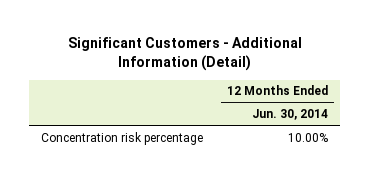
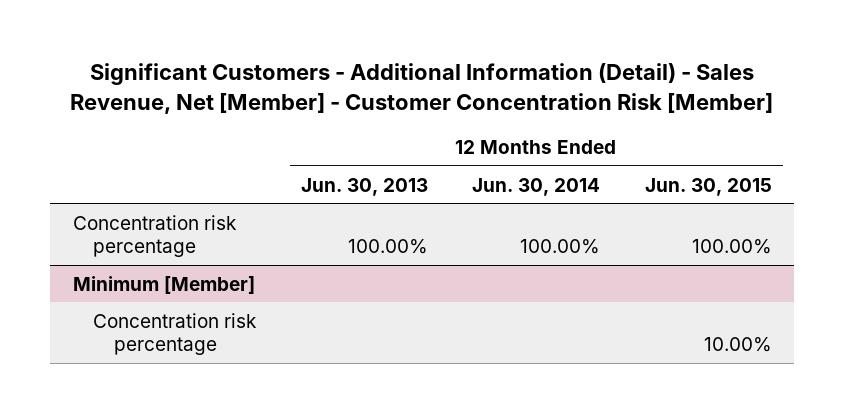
- Significant Customers - Additional Information (Detail)
+ Significant Customers - Additional Information (Detail) - Sales Revenue, Net [Member] - Customer Concentration Risk [Member]
- | 12 Months Ended Jun. 30, 2014
+ | 12 Months Ended Jun. 30, 2013 | 12 Months Ended Jun. 30, 2014 | 12 Months Ended Jun. 30, 2015
- Concentration risk percentage | 10.00%
+ Concentration risk percentage | 100.00% | 100.00% | 100.00%
+ Minimum [Member]
+ Concentration risk percentage | | | 10.00%

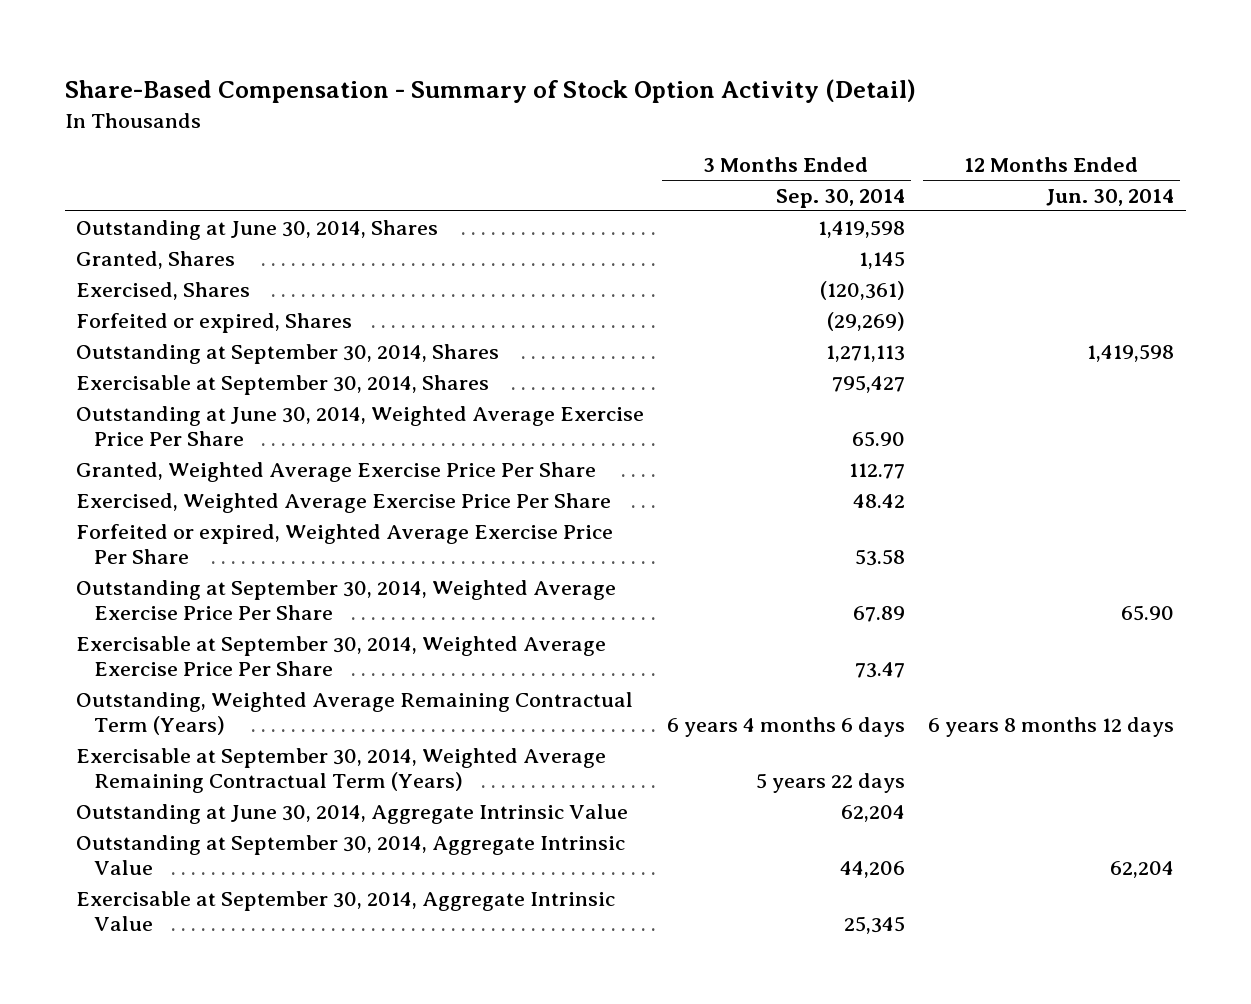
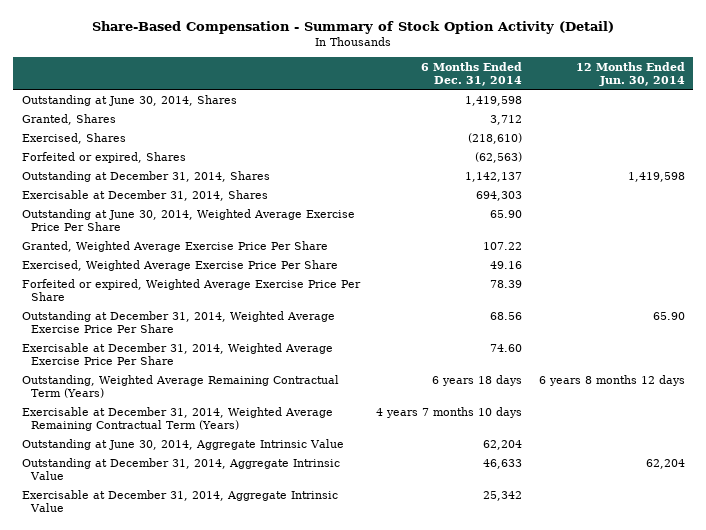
- | 3 Months Ended Sep. 30, 2014 | 12 Months Ended Jun. 30, 2014
+ | 6 Months Ended Dec. 31, 2014 | 12 Months Ended Jun. 30, 2014
- Outstanding at September 30, 2014, Shares | 1,271,113 | 1,419,598
- Exercisable at September 30, 2014, Shares | 795,427 |
+ Outstanding at December 31, 2014, Shares | 1,142,137 | 1,419,598
+ Exercisable at December 31, 2014, Shares | 694,303 |
- Outstanding at September 30, 2014, Weighted Average Exercise Price Per Share | 67.89 | 65.90
- Exercisable at September 30, 2014, Weighted Average Exercise Price Per Share | 73.47 |
+ Outstanding at December 31, 2014, Weighted Average Exercise Price Per Share | 68.56 | 65.90
+ Exercisable at December 31, 2014, Weighted Average Exercise Price Per Share | 74.60 |
- Exercisable at September 30, 2014, Weighted Average Remaining Contractual Term (Years) | 5 years 22 days |
+ Exercisable at December 31, 2014, Weighted Average Remaining Contractual Term (Years) | 4 years 7 months 10 days |
- Outstanding at September 30, 2014, Aggregate Intrinsic Value | 44,206 | 62,204
- Exercisable at September 30, 2014, Aggregate Intrinsic Value | 25,345 |
+ Outstanding at December 31, 2014, Aggregate Intrinsic Value | 46,633 | 62,204
+ Exercisable at December 31, 2014, Aggregate Intrinsic Value | 25,342 |

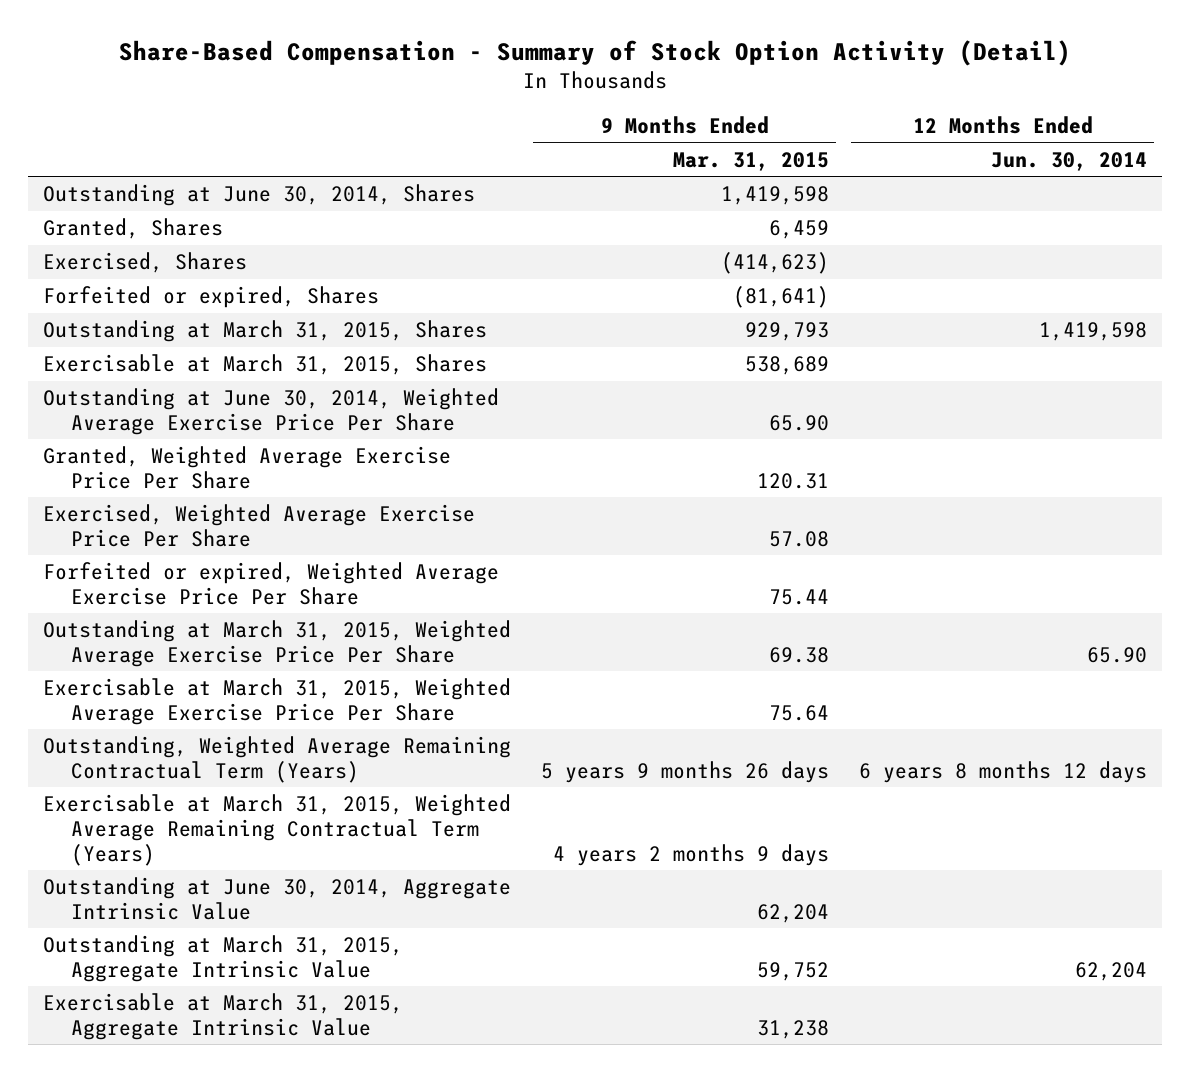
- | 6 Months Ended Dec. 31, 2014 | 12 Months Ended Jun. 30, 2014
+ | 9 Months Ended Mar. 31, 2015 | 12 Months Ended Jun. 30, 2014
- Outstanding at December 31, 2014, Shares | 1,142,137 | 1,419,598
- Exercisable at December 31, 2014, Shares | 694,303 |
+ Outstanding at March 31, 2015, Shares | 929,793 | 1,419,598
+ Exercisable at March 31, 2015, Shares | 538,689 |
- Outstanding at December 31, 2014, Weighted Average Exercise Price Per Share | 68.56 | 65.90
- Exercisable at December 31, 2014, Weighted Average Exercise Price Per Share | 74.60 |
+ Outstanding at March 31, 2015, Weighted Average Exercise Price Per Share | 69.38 | 65.90
+ Exercisable at March 31, 2015, Weighted Average Exercise Price Per Share | 75.64 |
- Exercisable at December 31, 2014, Weighted Average Remaining Contractual Term (Years) | 4 years 7 months 10 days |
+ Exercisable at March 31, 2015, Weighted Average Remaining Contractual Term (Years) | 4 years 2 months 9 days |
- Outstanding at December 31, 2014, Aggregate Intrinsic Value | 46,633 | 62,204
- Exercisable at December 31, 2014, Aggregate Intrinsic Value | 25,342 |
+ Outstanding at March 31, 2015, Aggregate Intrinsic Value | 59,752 | 62,204
+ Exercisable at March 31, 2015, Aggregate Intrinsic Value | 31,238 |

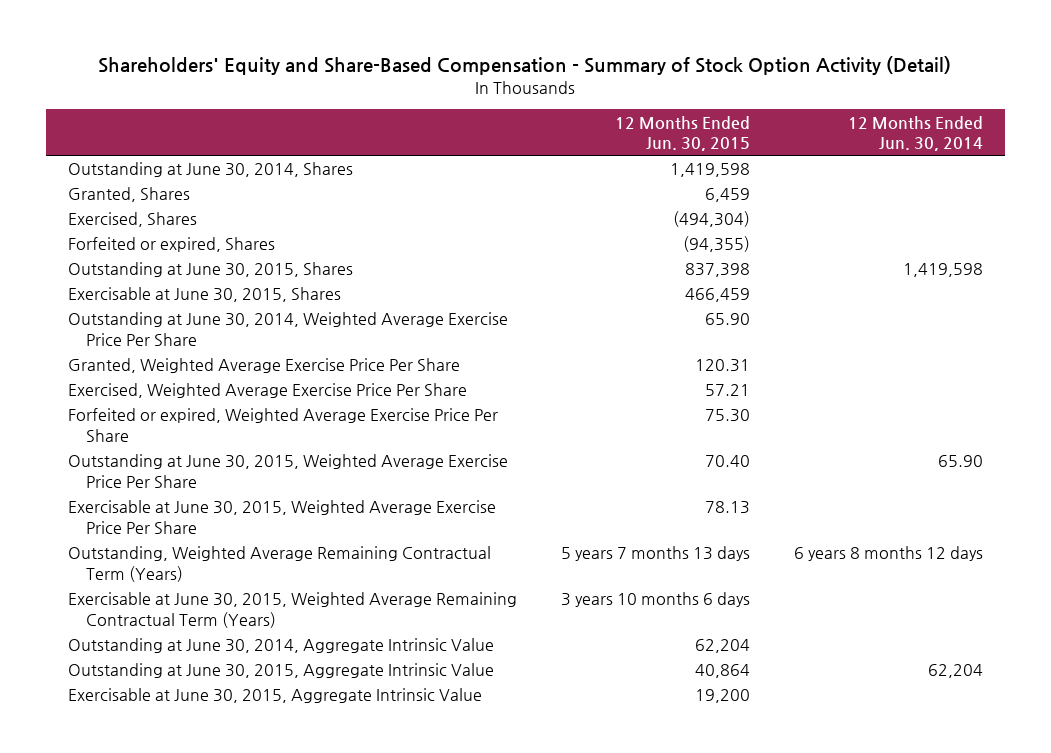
- Share-Based Compensation - Summary of Stock Option Activity (Detail)
+ Shareholders' Equity and Share-Based Compensation - Summary of Stock Option Activity (Detail)
- | 9 Months Ended Mar. 31, 2015 | 12 Months Ended Jun. 30, 2014
+ | 12 Months Ended Jun. 30, 2015 | 12 Months Ended Jun. 30, 2014
- Outstanding at March 31, 2015, Shares | 929,793 | 1,419,598
- Exercisable at March 31, 2015, Shares | 538,689 |
+ Outstanding at June 30, 2015, Shares | 837,398 | 1,419,598
+ Exercisable at June 30, 2015, Shares | 466,459 |
- Outstanding at March 31, 2015, Weighted Average Exercise Price Per Share | 69.38 | 65.90
- Exercisable at March 31, 2015, Weighted Average Exercise Price Per Share | 75.64 |
+ Outstanding at June 30, 2015, Weighted Average Exercise Price Per Share | 70.40 | 65.90
+ Exercisable at June 30, 2015, Weighted Average Exercise Price Per Share | 78.13 |
- Exercisable at March 31, 2015, Weighted Average Remaining Contractual Term (Years) | 4 years 2 months 9 days |
+ Exercisable at June 30, 2015, Weighted Average Remaining Contractual Term (Years) | 3 years 10 months 6 days |
- Outstanding at March 31, 2015, Aggregate Intrinsic Value | 59,752 | 62,204
- Exercisable at March 31, 2015, Aggregate Intrinsic Value | 31,238 |
+ Outstanding at June 30, 2015, Aggregate Intrinsic Value | 40,864 | 62,204
+ Exercisable at June 30, 2015, Aggregate Intrinsic Value | 19,200 |

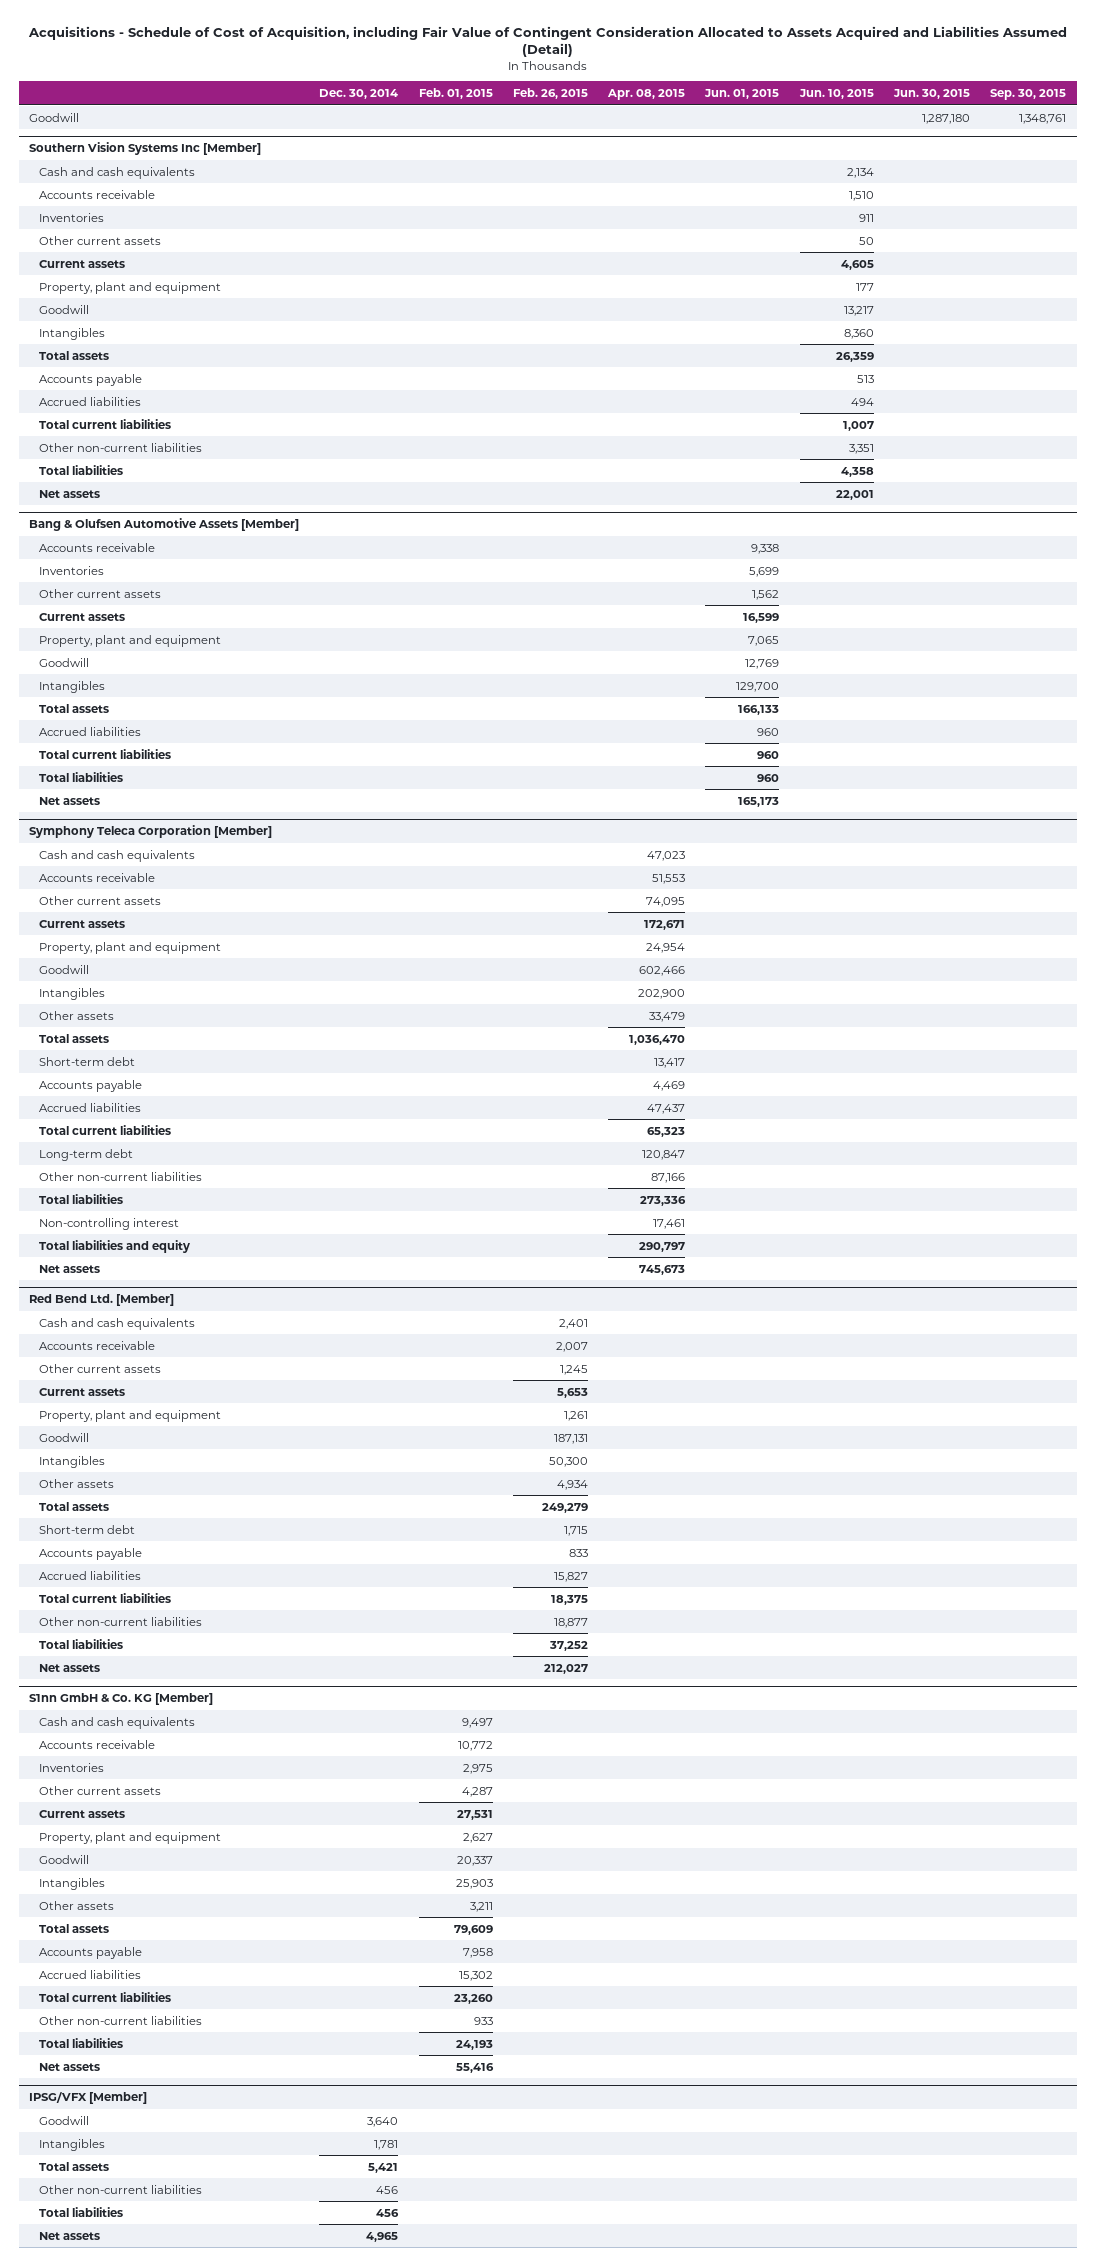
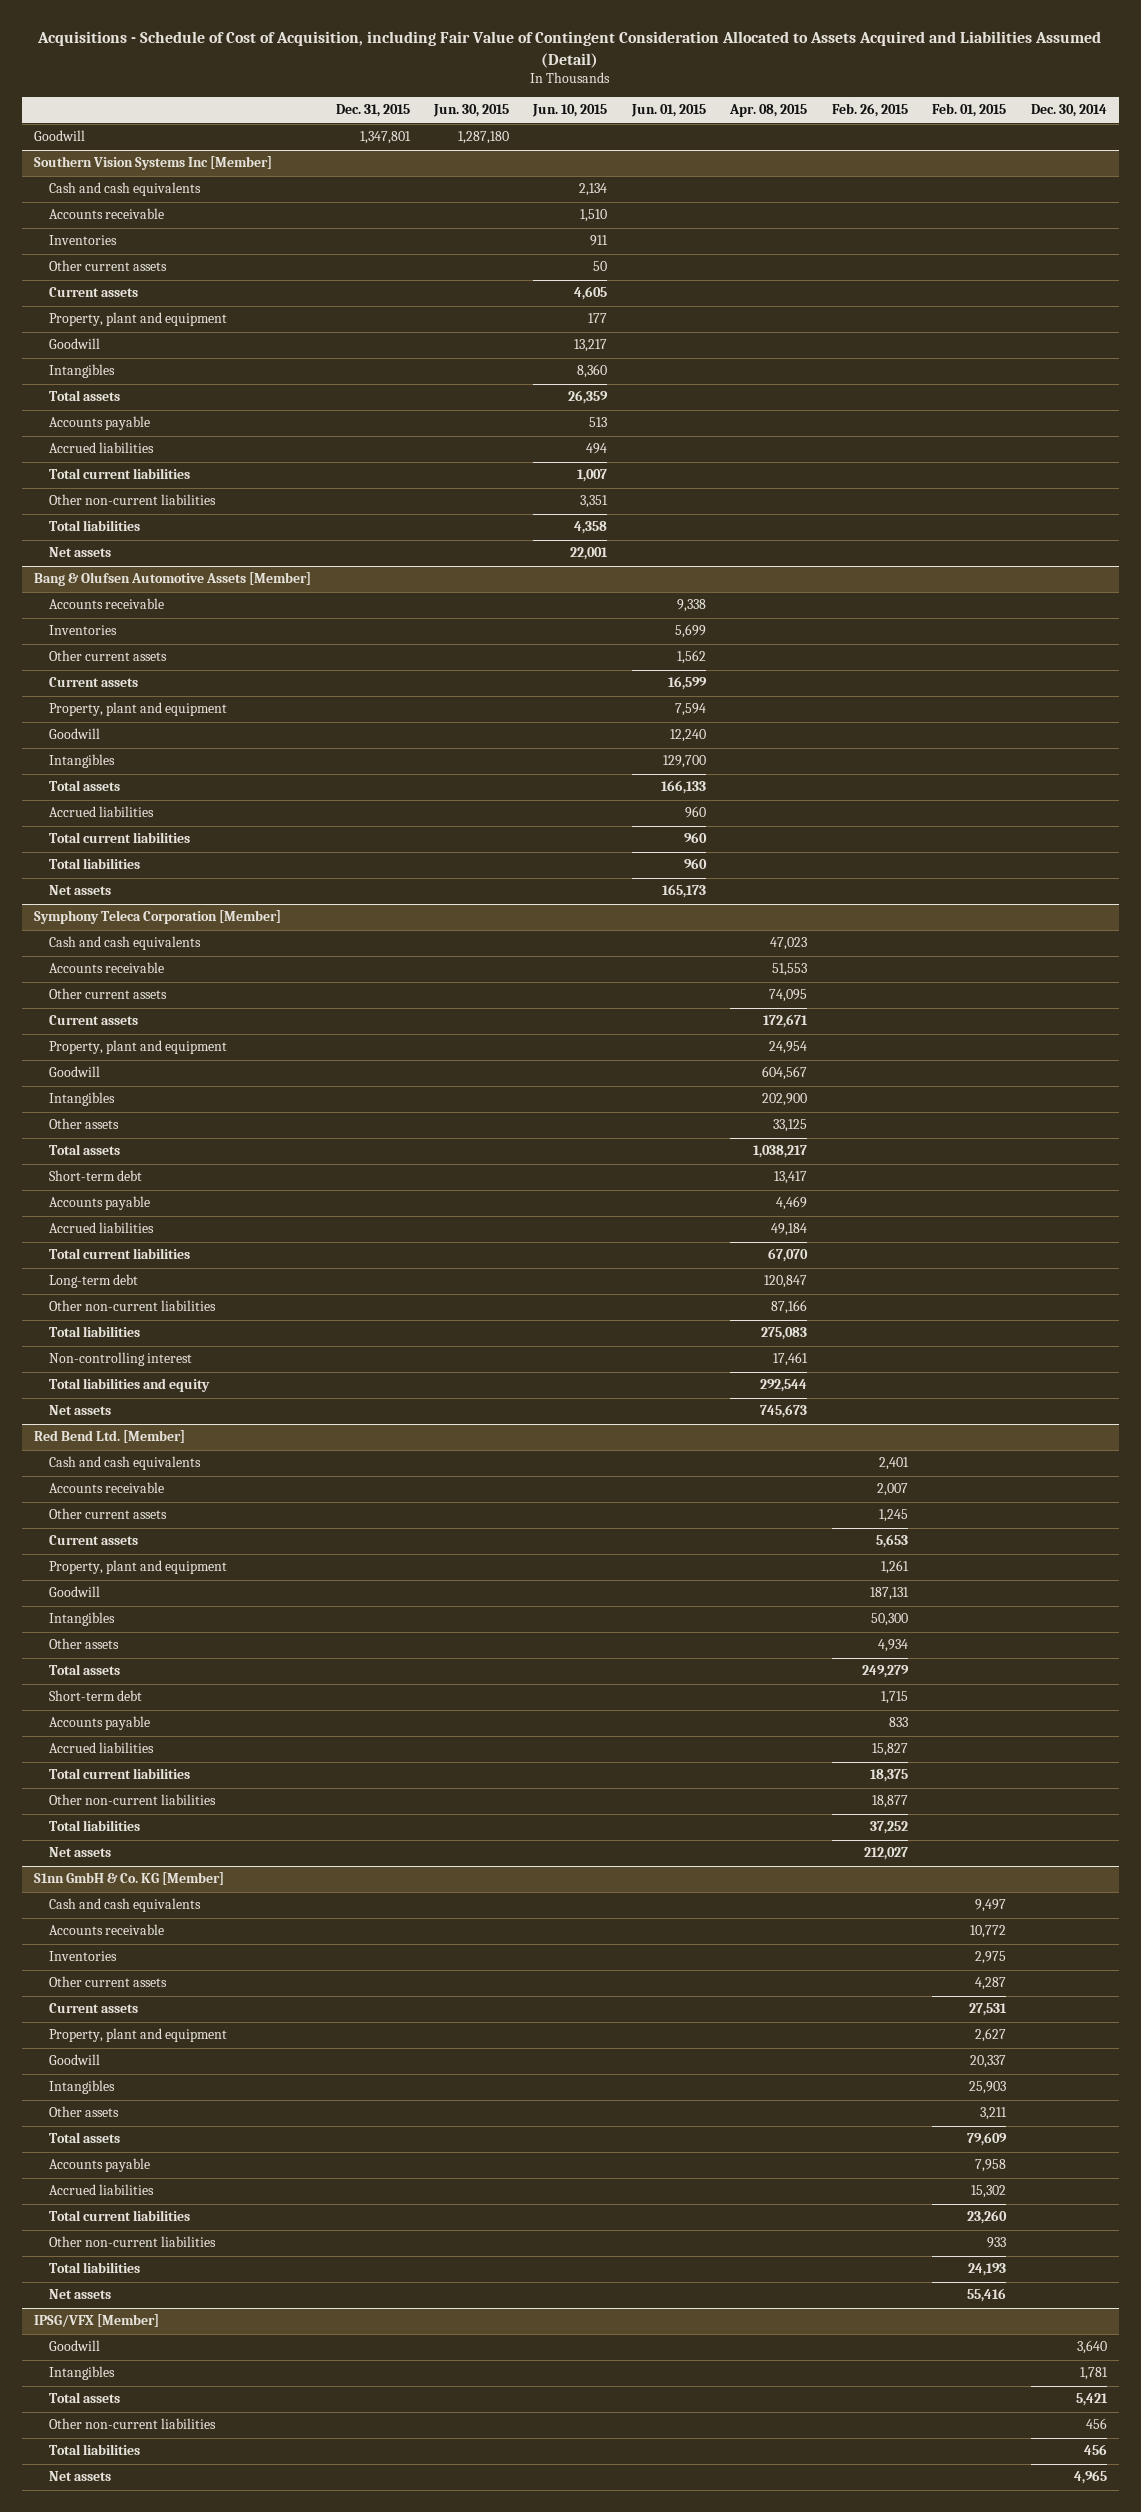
- | Dec. 30, 2014 | Feb. 01, 2015 | Feb. 26, 2015 | Apr. 08, 2015 | Jun. 01, 2015 | Jun. 10, 2015 | Jun. 30, 2015 | Sep. 30, 2015
+ | Dec. 31, 2015 | Jun. 30, 2015 | Jun. 10, 2015 | Jun. 01, 2015 | Apr. 08, 2015 | Feb. 26, 2015 | Feb. 01, 2015 | Dec. 30, 2014
@ Bang & Olufsen Automotive Assets [Member]
- Property, plant and equipment | | | | | 7,065 | | |
- Goodwill | | | | | 12,769 | | |
+ Property, plant and equipment | | | | 7,594 | | | |
+ Goodwill | | | | 12,240 | | | |
@ Symphony Teleca Corporation [Member]
- Goodwill | | | | 602,466 | | | |
+ Goodwill | | | | | 604,567 | | |
- Other assets | | | | 33,479 | | | |
- Total assets | | | | 1,036,470 | | | |
+ Other assets | | | | | 33,125 | | |
+ Total assets | | | | | 1,038,217 | | |
- Accrued liabilities | | | | 47,437 | | | |
- Total current liabilities | | | | 65,323 | | | |
+ Accrued liabilities | | | | | 49,184 | | |
+ Total current liabilities | | | | | 67,070 | | |
- Total liabilities | | | | 273,336 | | | |
+ Total liabilities | | | | | 275,083 | | |
- Total liabilities and equity | | | | 290,797 | | | |
+ Total liabilities and equity | | | | | 292,544 | | |

